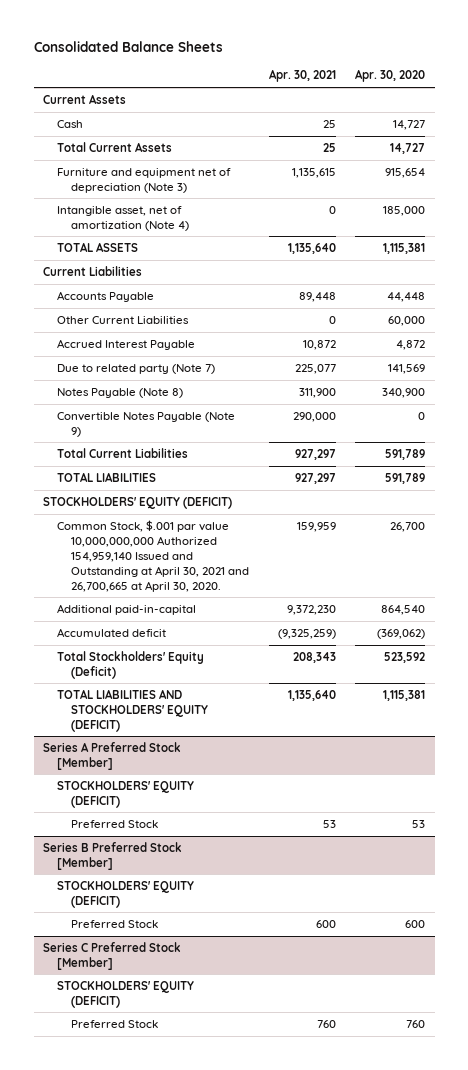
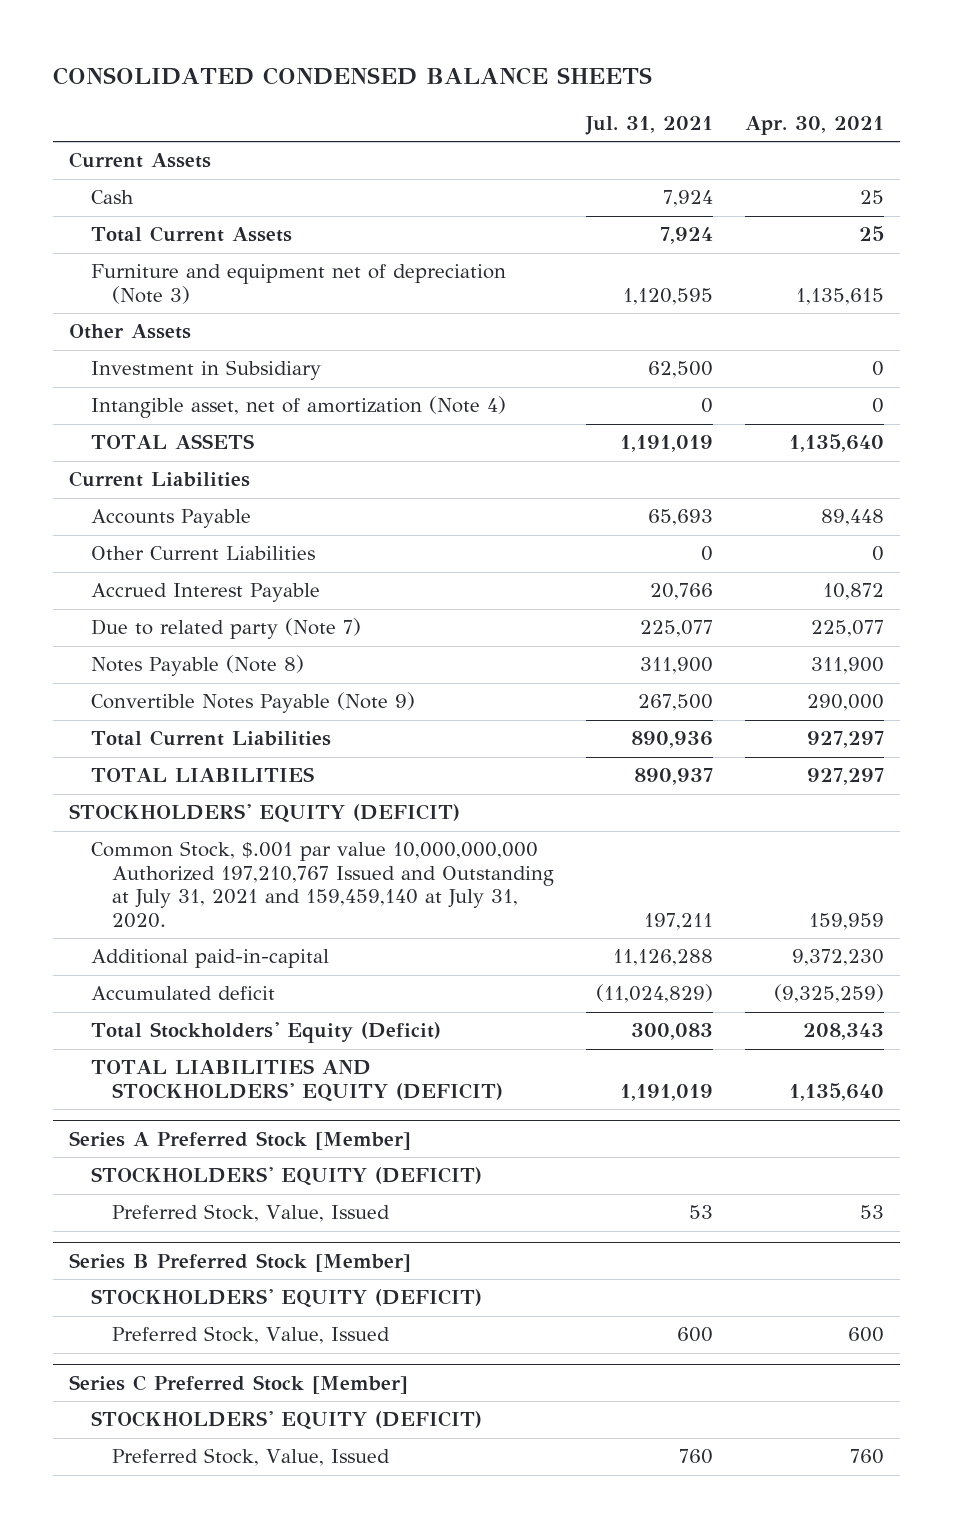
- Consolidated Balance Sheets
+ CONSOLIDATED CONDENSED BALANCE SHEETS
- | Apr. 30, 2021 | Apr. 30, 2020
+ | Jul. 31, 2021 | Apr. 30, 2021
+ Other Assets
+ Investment in Subsidiary | 62,500 | 0
- Common Stock, $.001 par value 10,000,000,000 Authorized 154,959,140 Issued and Outstanding at April 30, 2021 and 26,700,665 at April 30, 2020. | 159,959 | 26,700
+ Common Stock, $.001 par value 10,000,000,000 Authorized 197,210,767 Issued and Outstanding at July 31, 2021 and 159,459,140 at July 31, 2020. | 197,211 | 159,959
@ Series A Preferred Stock [Member]
- Preferred Stock | 53 | 53
+ Preferred Stock, Value, Issued | 53 | 53
@ Series B Preferred Stock [Member]
- Preferred Stock | 600 | 600
+ Preferred Stock, Value, Issued | 600 | 600
@ Series C Preferred Stock [Member]
- Preferred Stock | 760 | 760
+ Preferred Stock, Value, Issued | 760 | 760

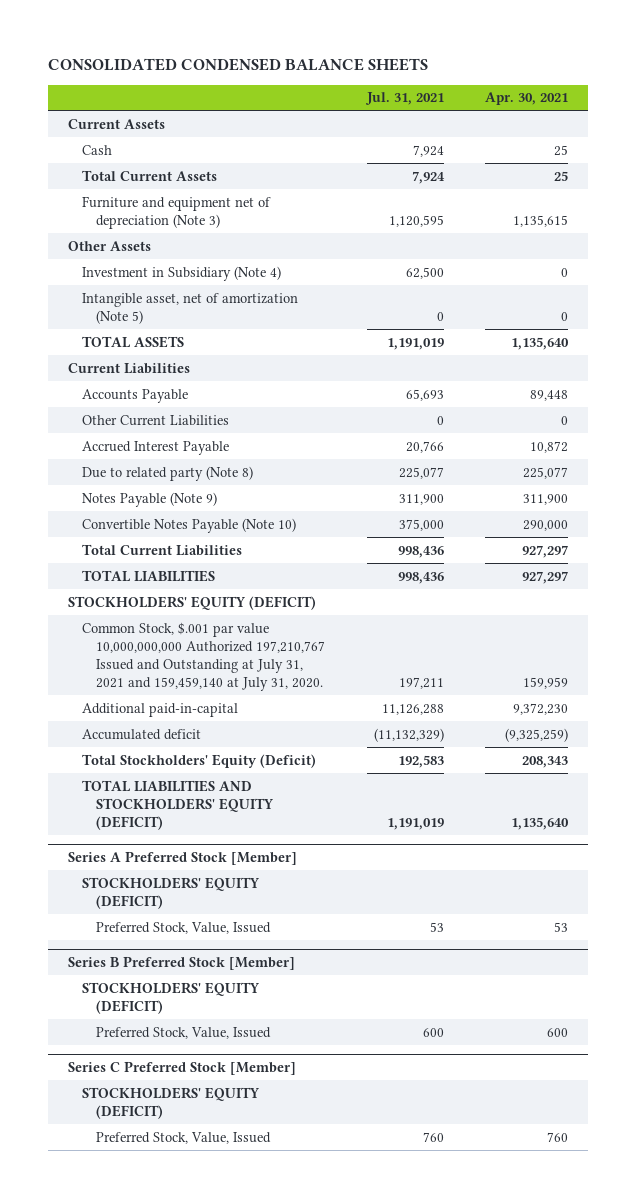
- Investment in Subsidiary | 62,500 | 0
- Intangible asset, net of amortization (Note 4) | 0 | 0
+ Investment in Subsidiary (Note 4) | 62,500 | 0
+ Intangible asset, net of amortization (Note 5) | 0 | 0
- Due to related party (Note 7) | 225,077 | 225,077
- Notes Payable (Note 8) | 311,900 | 311,900
- Convertible Notes Payable (Note 9) | 267,500 | 290,000
- Total Current Liabilities | 890,936 | 927,297
- TOTAL LIABILITIES | 890,937 | 927,297
+ Due to related party (Note 8) | 225,077 | 225,077
+ Notes Payable (Note 9) | 311,900 | 311,900
+ Convertible Notes Payable (Note 10) | 375,000 | 290,000
+ Total Current Liabilities | 998,436 | 927,297
+ TOTAL LIABILITIES | 998,436 | 927,297
- Accumulated deficit | (11,024,829) | (9,325,259)
- Total Stockholders' Equity (Deficit) | 300,083 | 208,343
+ Accumulated deficit | (11,132,329) | (9,325,259)
+ Total Stockholders' Equity (Deficit) | 192,583 | 208,343

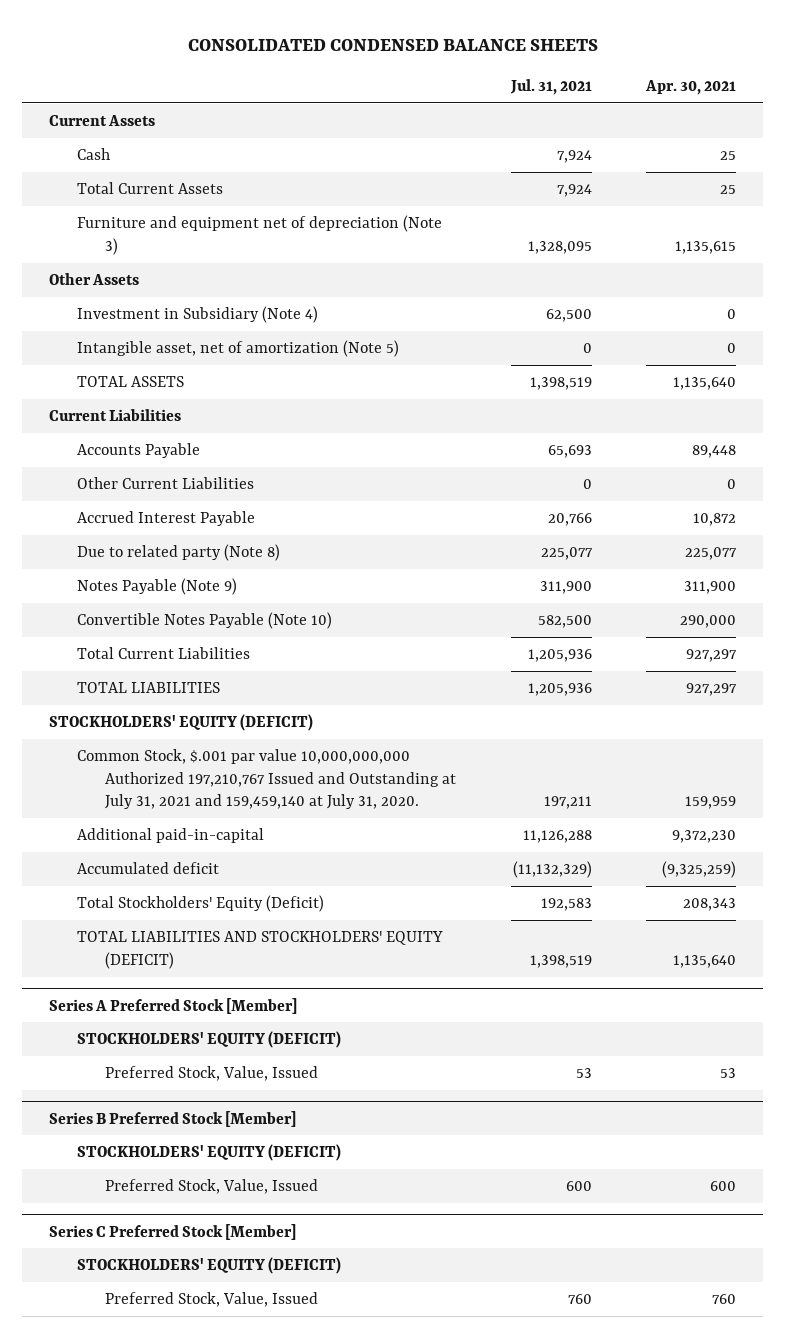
- Furniture and equipment net of depreciation (Note 3) | 1,120,595 | 1,135,615
+ Furniture and equipment net of depreciation (Note 3) | 1,328,095 | 1,135,615
- TOTAL ASSETS | 1,191,019 | 1,135,640
+ TOTAL ASSETS | 1,398,519 | 1,135,640
- Convertible Notes Payable (Note 10) | 375,000 | 290,000
- Total Current Liabilities | 998,436 | 927,297
- TOTAL LIABILITIES | 998,436 | 927,297
+ Convertible Notes Payable (Note 10) | 582,500 | 290,000
+ Total Current Liabilities | 1,205,936 | 927,297
+ TOTAL LIABILITIES | 1,205,936 | 927,297
- TOTAL LIABILITIES AND STOCKHOLDERS' EQUITY (DEFICIT) | 1,191,019 | 1,135,640
+ TOTAL LIABILITIES AND STOCKHOLDERS' EQUITY (DEFICIT) | 1,398,519 | 1,135,640

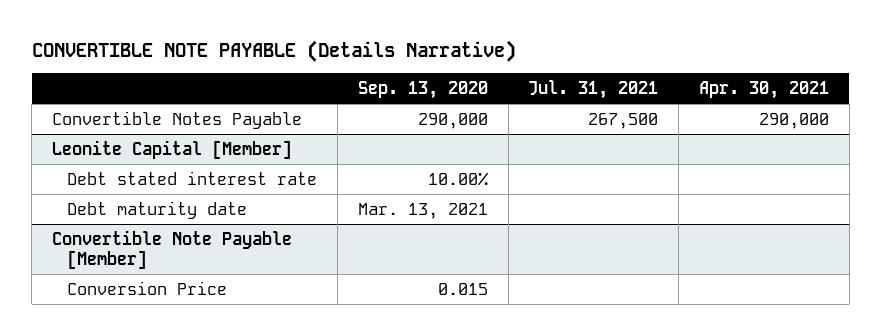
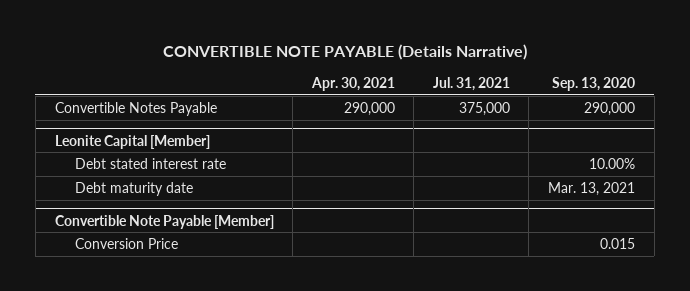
- | Sep. 13, 2020 | Jul. 31, 2021 | Apr. 30, 2021
+ | Apr. 30, 2021 | Jul. 31, 2021 | Sep. 13, 2020
- Convertible Notes Payable | 290,000 | 267,500 | 290,000
+ Convertible Notes Payable | 290,000 | 375,000 | 290,000

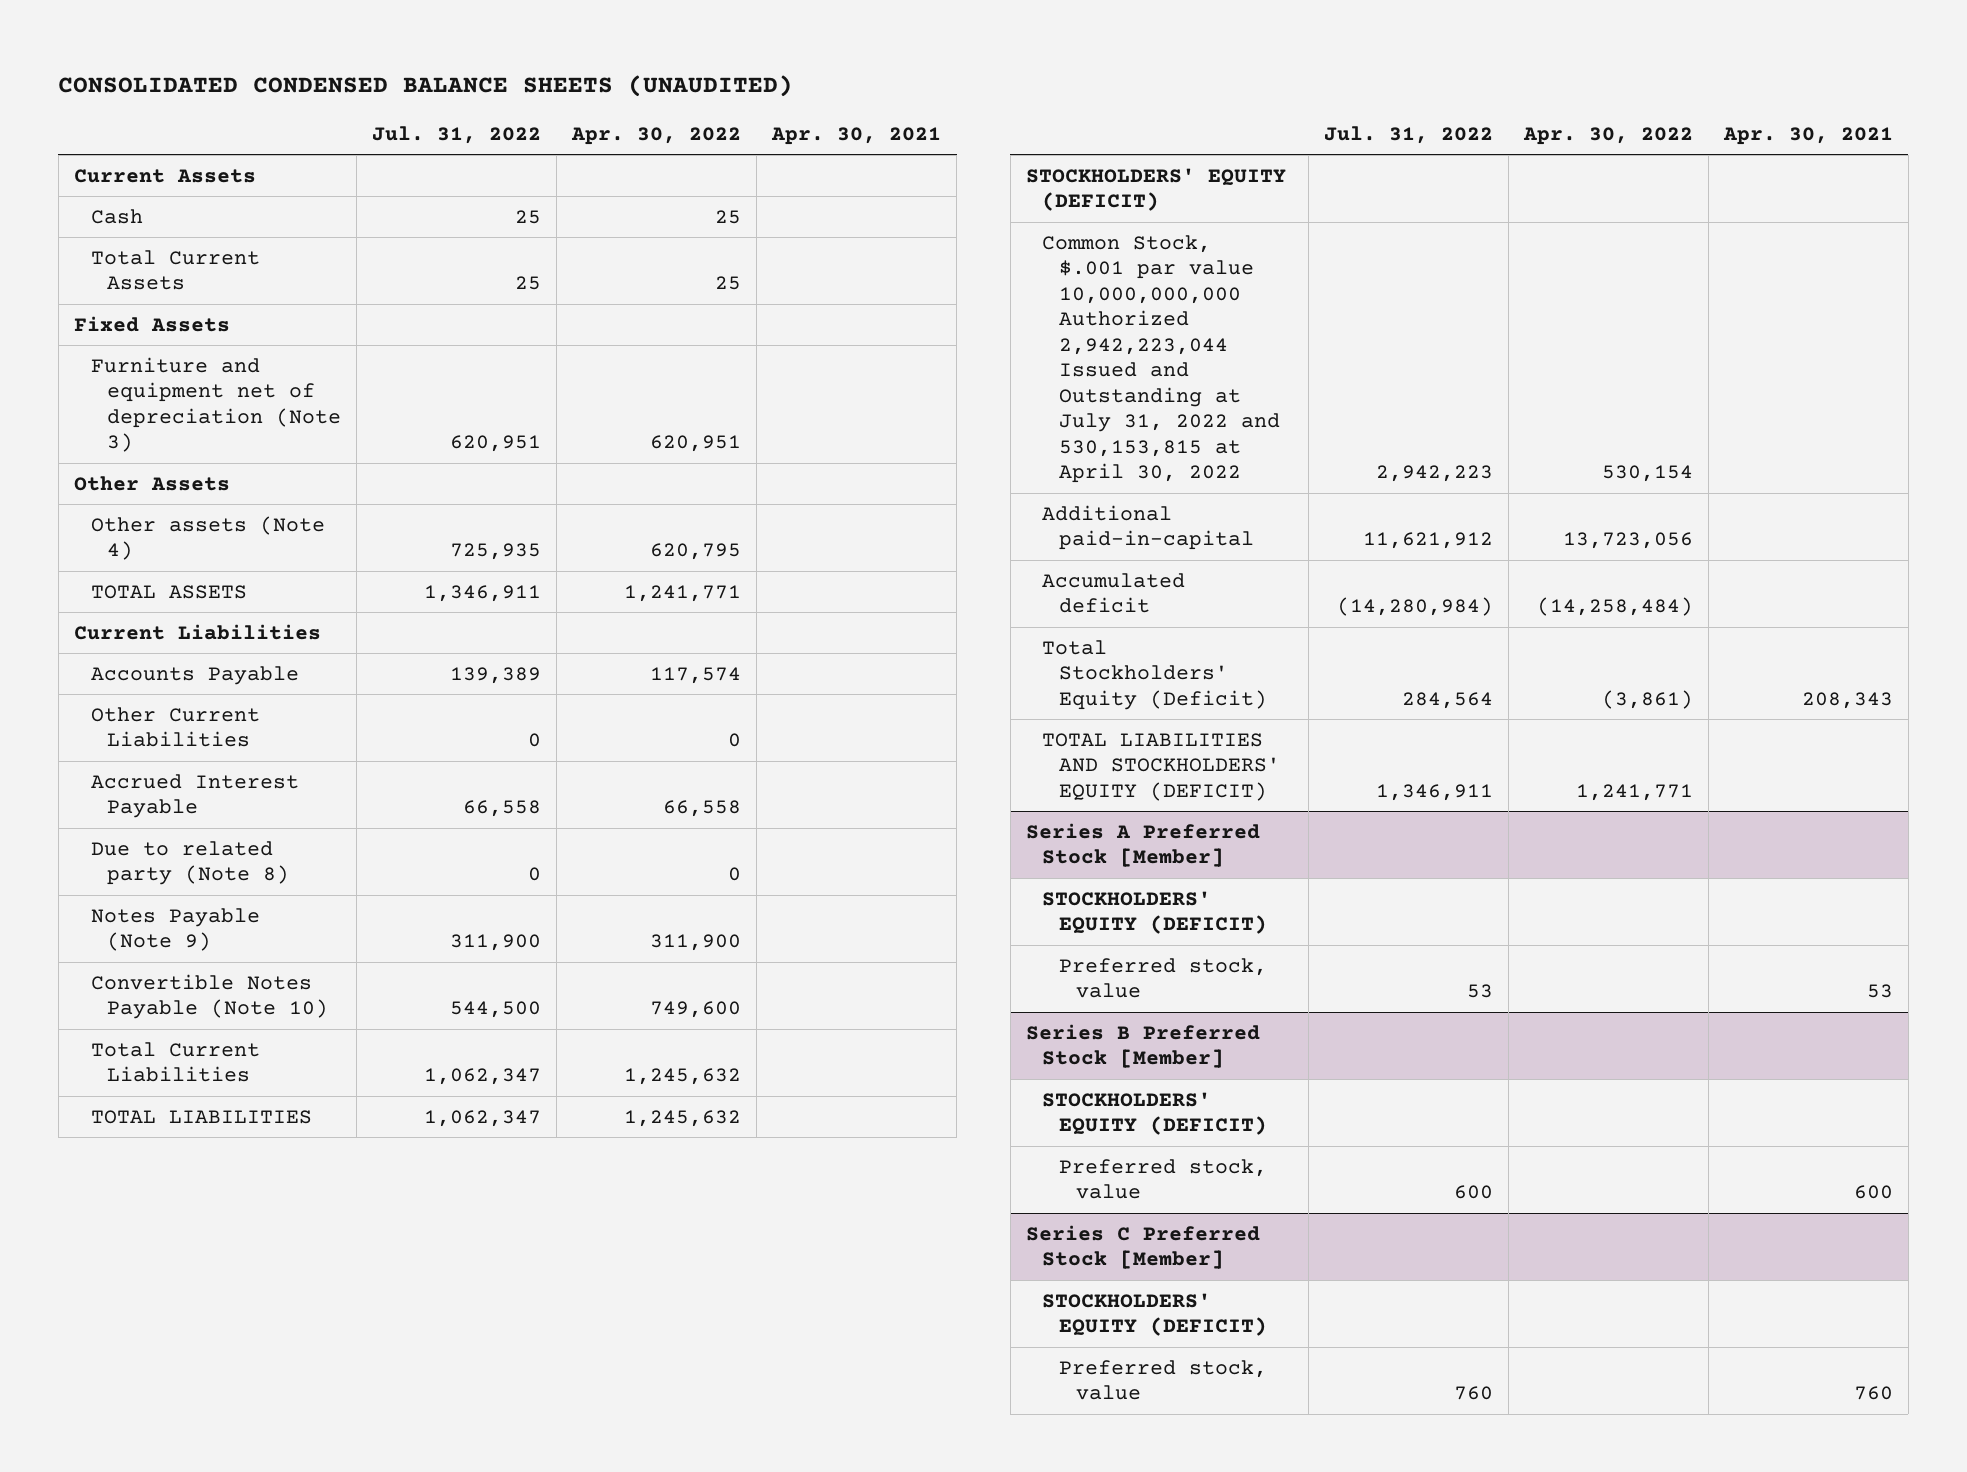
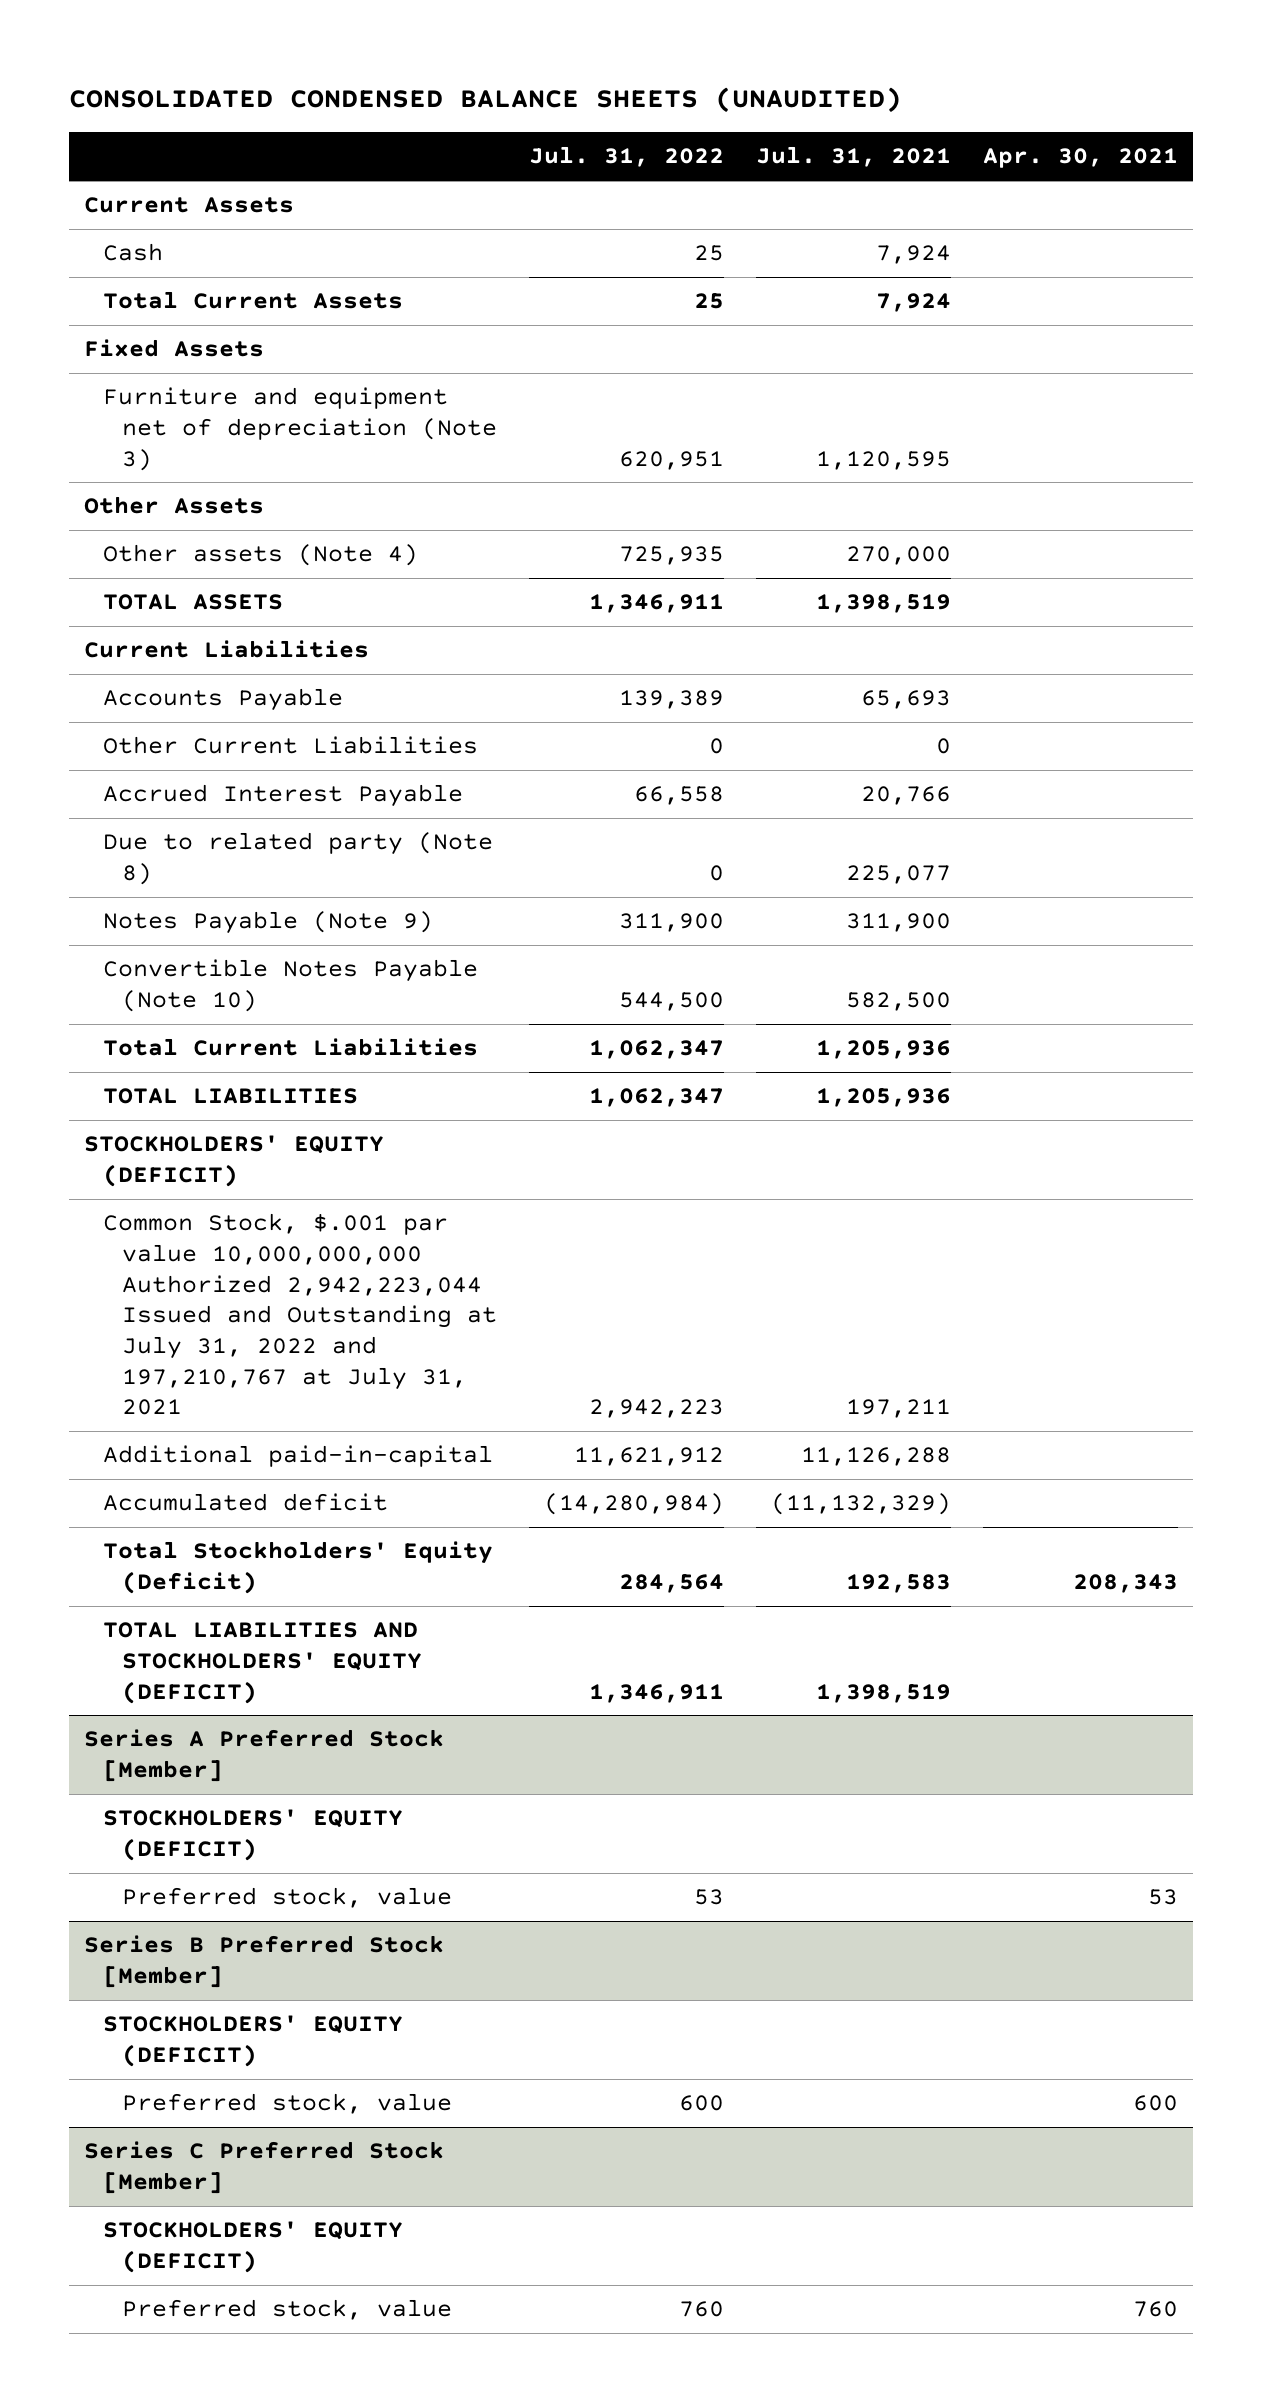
- | Jul. 31, 2022 | Apr. 30, 2022 | Apr. 30, 2021
+ | Jul. 31, 2022 | Jul. 31, 2021 | Apr. 30, 2021
- Common Stock, $.001 par value 10,000,000,000 Authorized 2,942,223,044 Issued and Outstanding at July 31, 2022 and 530,153,815 at April 30, 2022 | 2,942,223 | 530,154 |
+ Common Stock, $.001 par value 10,000,000,000 Authorized 2,942,223,044 Issued and Outstanding at July 31, 2022 and 197,210,767 at July 31, 2021 | 2,942,223 | 197,211 |

